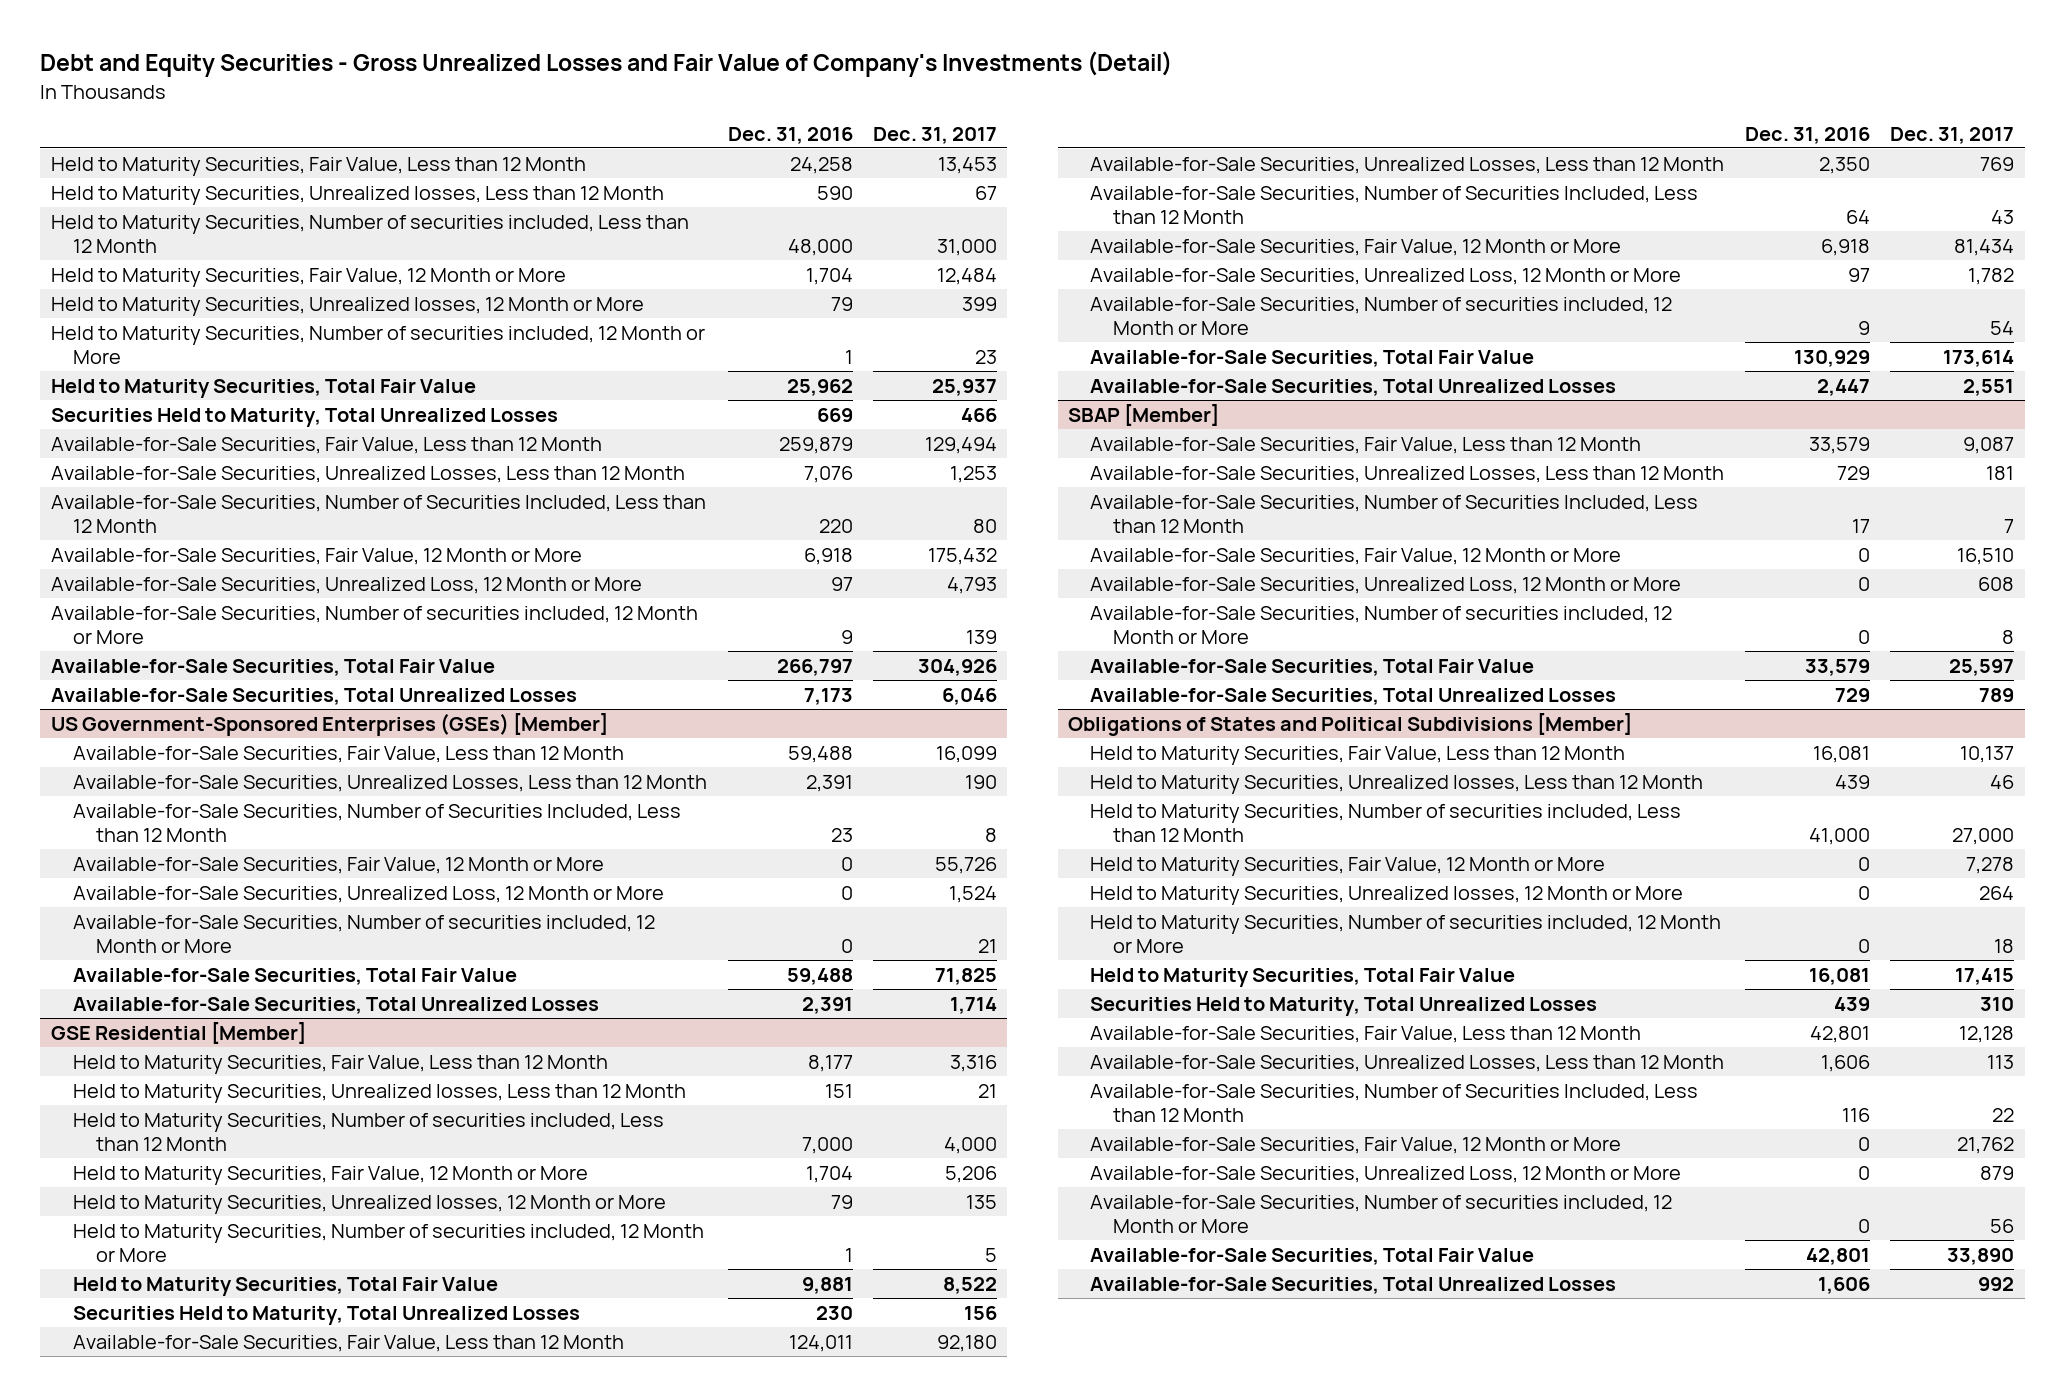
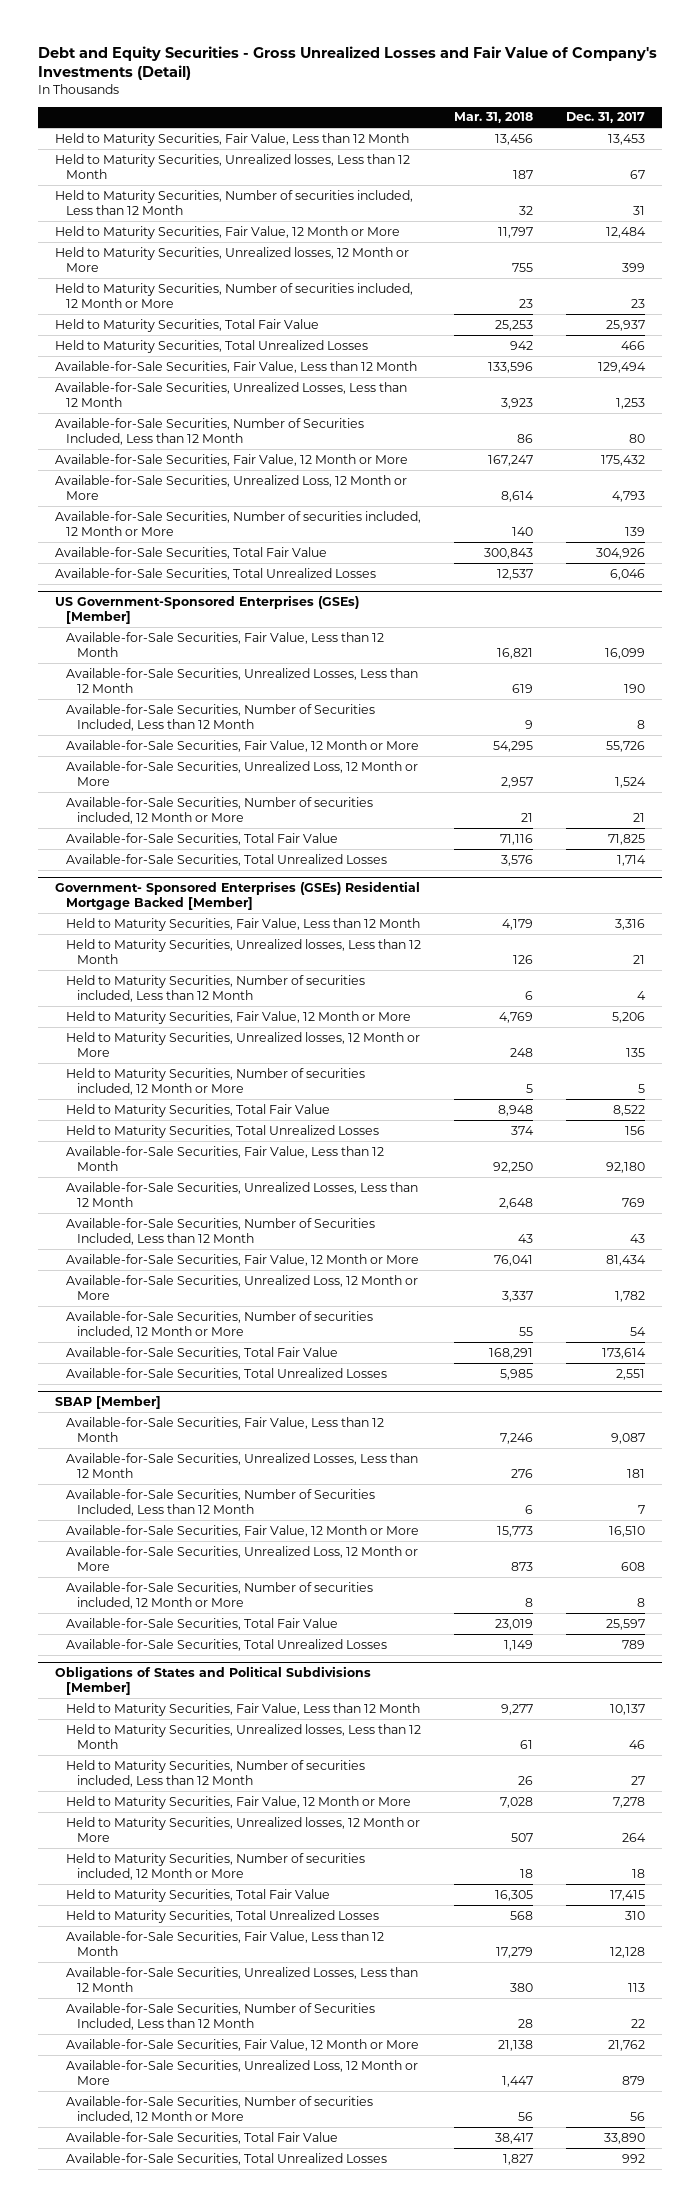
- | Dec. 31, 2016 | Dec. 31, 2017
+ | Mar. 31, 2018 | Dec. 31, 2017
- Held to Maturity Securities, Number of securities included, Less than 12 Month | 48,000 | 31,000
+ Held to Maturity Securities, Number of securities included, Less than 12 Month | 32 | 31
- Securities Held to Maturity, Total Unrealized Losses | 669 | 466
+ Held to Maturity Securities, Total Unrealized Losses | 942 | 466
- GSE Residential [Member]
+ Government- Sponsored Enterprises (GSEs) Residential Mortgage Backed [Member]
- Held to Maturity Securities, Number of securities included, Less than 12 Month | 7,000 | 4,000
+ Held to Maturity Securities, Number of securities included, Less than 12 Month | 6 | 4
- Securities Held to Maturity, Total Unrealized Losses | 230 | 156
+ Held to Maturity Securities, Total Unrealized Losses | 374 | 156
@ Obligations of States and Political Subdivisions [Member]
- Held to Maturity Securities, Number of securities included, Less than 12 Month | 41,000 | 27,000
+ Held to Maturity Securities, Number of securities included, Less than 12 Month | 26 | 27
- Securities Held to Maturity, Total Unrealized Losses | 439 | 310
+ Held to Maturity Securities, Total Unrealized Losses | 568 | 310

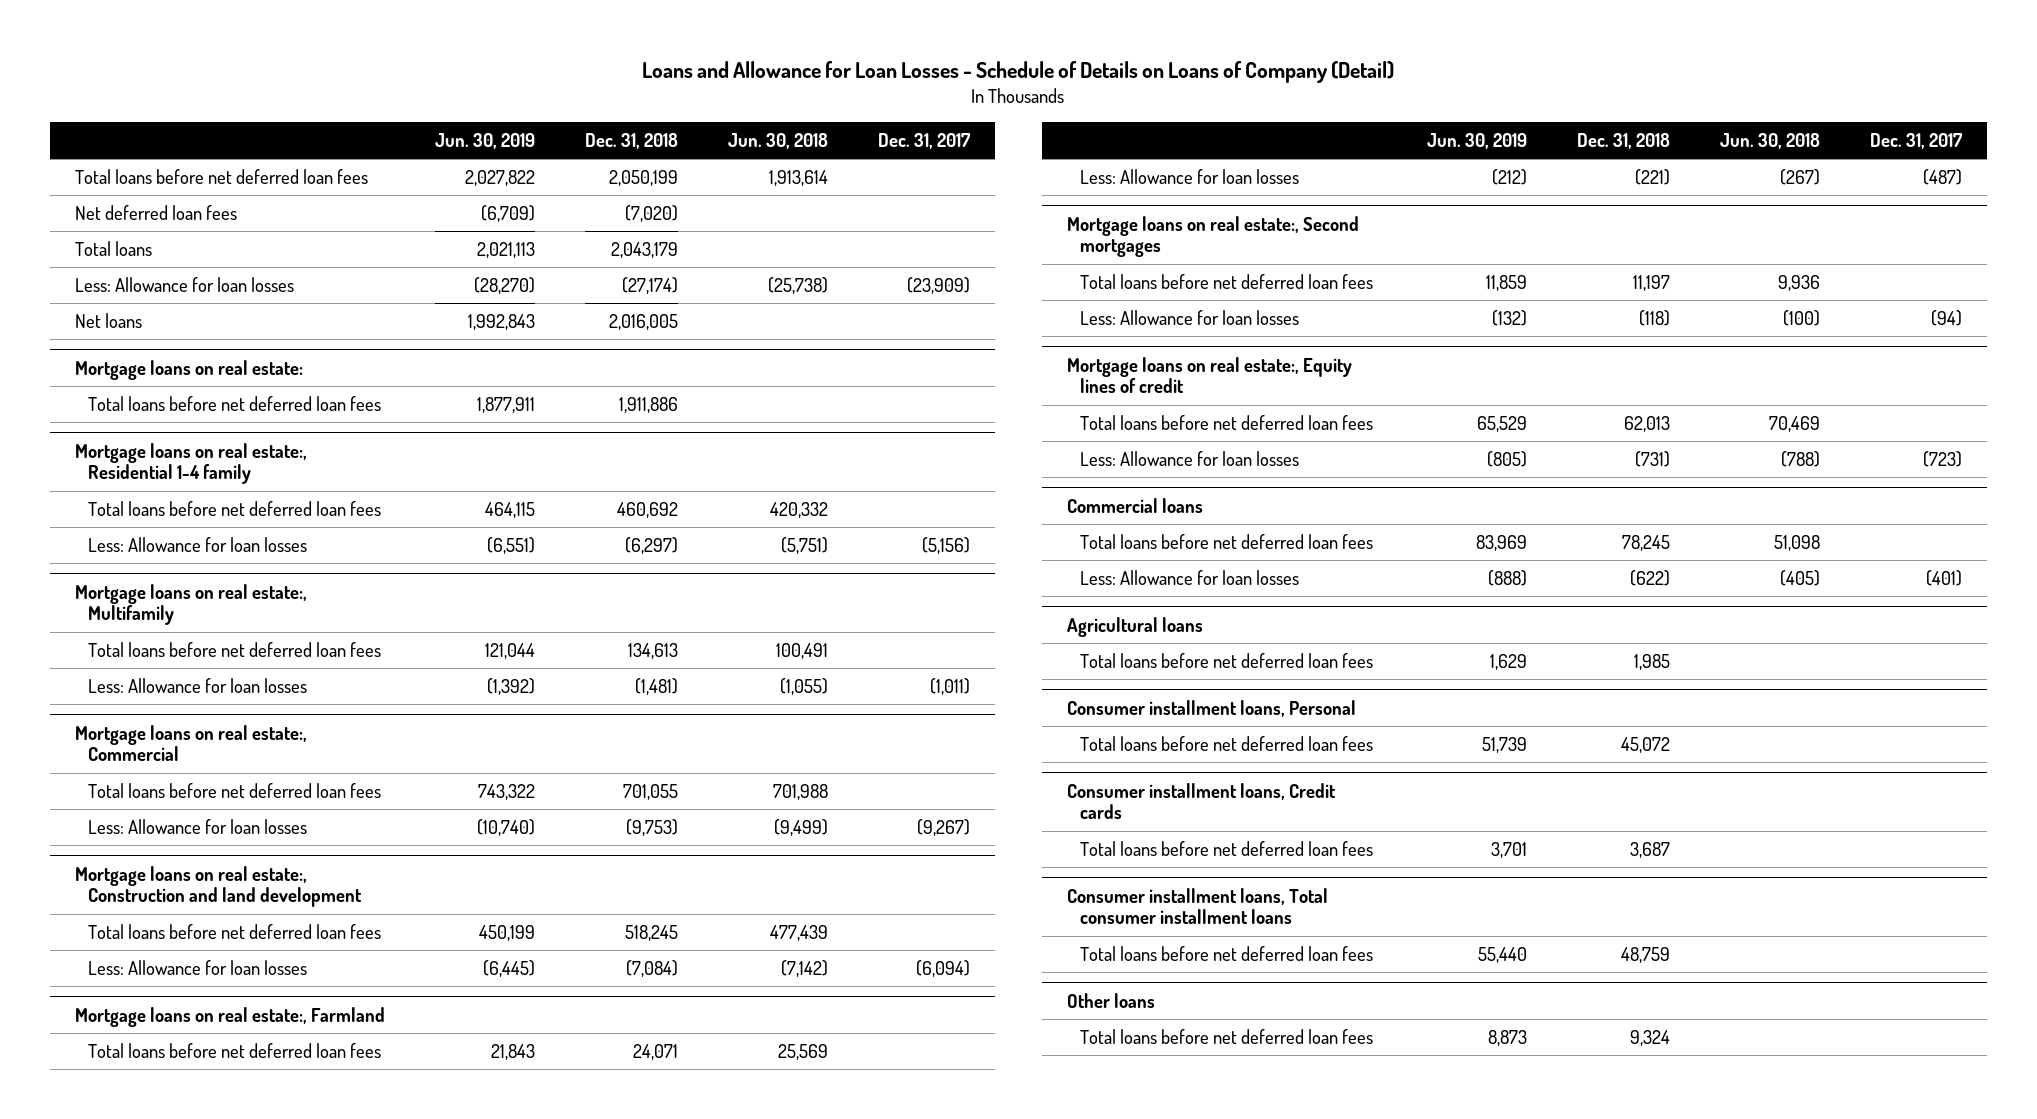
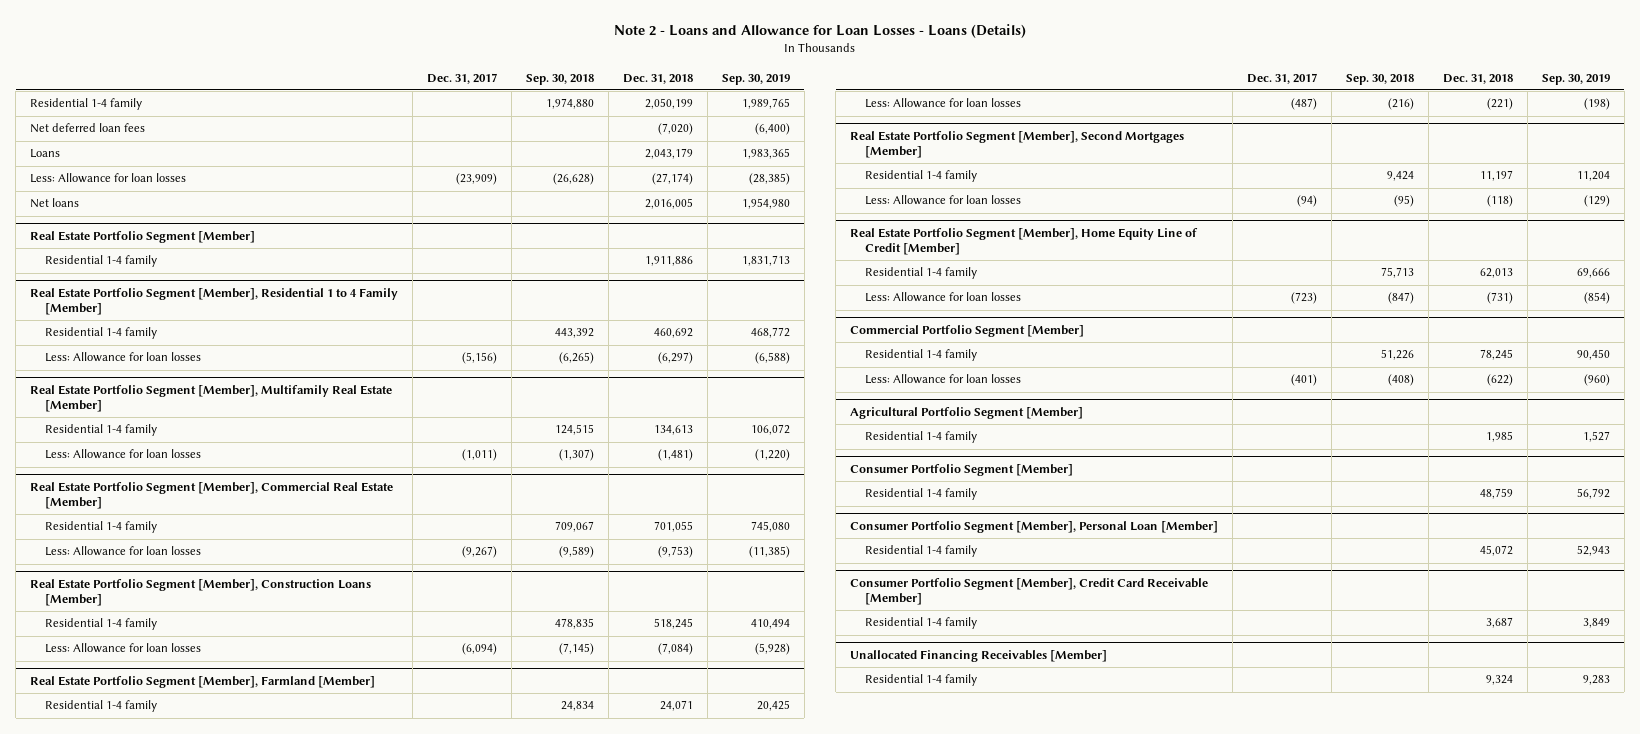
- Loans and Allowance for Loan Losses - Schedule of Details on Loans of Company (Detail)
+ Note 2 - Loans and Allowance for Loan Losses - Loans (Details)
- | Jun. 30, 2019 | Dec. 31, 2018 | Jun. 30, 2018 | Dec. 31, 2017
+ | Dec. 31, 2017 | Sep. 30, 2018 | Dec. 31, 2018 | Sep. 30, 2019
- Total loans before net deferred loan fees | 2,027,822 | 2,050,199 | 1,913,614 |
+ Residential 1-4 family | | 1,974,880 | 2,050,199 | 1,989,765
- Total loans | 2,021,113 | 2,043,179 | |
+ Loans | | | 2,043,179 | 1,983,365
- Mortgage loans on real estate:
- Total loans before net deferred loan fees | 1,877,911 | 1,911,886 | |
- Mortgage loans on real estate:, Residential 1-4 family
- Total loans before net deferred loan fees | 464,115 | 460,692 | 420,332 |
+ Real Estate Portfolio Segment [Member]
+ Residential 1-4 family | | | 1,911,886 | 1,831,713
+ Real Estate Portfolio Segment [Member], Residential 1 to 4 Family [Member]
+ Residential 1-4 family | | 443,392 | 460,692 | 468,772
- Mortgage loans on real estate:, Multifamily
- Total loans before net deferred loan fees | 121,044 | 134,613 | 100,491 |
+ Real Estate Portfolio Segment [Member], Multifamily Real Estate [Member]
+ Residential 1-4 family | | 124,515 | 134,613 | 106,072
- Mortgage loans on real estate:, Commercial
- Total loans before net deferred loan fees | 743,322 | 701,055 | 701,988 |
+ Real Estate Portfolio Segment [Member], Commercial Real Estate [Member]
+ Residential 1-4 family | | 709,067 | 701,055 | 745,080
- Mortgage loans on real estate:, Construction and land development
- Total loans before net deferred loan fees | 450,199 | 518,245 | 477,439 |
+ Real Estate Portfolio Segment [Member], Construction Loans [Member]
+ Residential 1-4 family | | 478,835 | 518,245 | 410,494
- Mortgage loans on real estate:, Farmland
- Total loans before net deferred loan fees | 21,843 | 24,071 | 25,569 |
+ Real Estate Portfolio Segment [Member], Farmland [Member]
+ Residential 1-4 family | | 24,834 | 24,071 | 20,425
- Mortgage loans on real estate:, Second mortgages
- Total loans before net deferred loan fees | 11,859 | 11,197 | 9,936 |
+ Real Estate Portfolio Segment [Member], Second Mortgages [Member]
+ Residential 1-4 family | | 9,424 | 11,197 | 11,204
- Mortgage loans on real estate:, Equity lines of credit
- Total loans before net deferred loan fees | 65,529 | 62,013 | 70,469 |
+ Real Estate Portfolio Segment [Member], Home Equity Line of Credit [Member]
+ Residential 1-4 family | | 75,713 | 62,013 | 69,666
- Commercial loans
- Total loans before net deferred loan fees | 83,969 | 78,245 | 51,098 |
+ Commercial Portfolio Segment [Member]
+ Residential 1-4 family | | 51,226 | 78,245 | 90,450
- Agricultural loans
- Total loans before net deferred loan fees | 1,629 | 1,985 | |
- Consumer installment loans, Personal
- Total loans before net deferred loan fees | 51,739 | 45,072 | |
- Consumer installment loans, Credit cards
- Total loans before net deferred loan fees | 3,701 | 3,687 | |
- Consumer installment loans, Total consumer installment loans
- Total loans before net deferred loan fees | 55,440 | 48,759 | |
- Other loans
- Total loans before net deferred loan fees | 8,873 | 9,324 | |
+ Agricultural Portfolio Segment [Member]
+ Residential 1-4 family | | | 1,985 | 1,527
+ Consumer Portfolio Segment [Member]
+ Residential 1-4 family | | | 48,759 | 56,792
+ Consumer Portfolio Segment [Member], Personal Loan [Member]
+ Residential 1-4 family | | | 45,072 | 52,943
+ Consumer Portfolio Segment [Member], Credit Card Receivable [Member]
+ Residential 1-4 family | | | 3,687 | 3,849
+ Unallocated Financing Receivables [Member]
+ Residential 1-4 family | | | 9,324 | 9,283

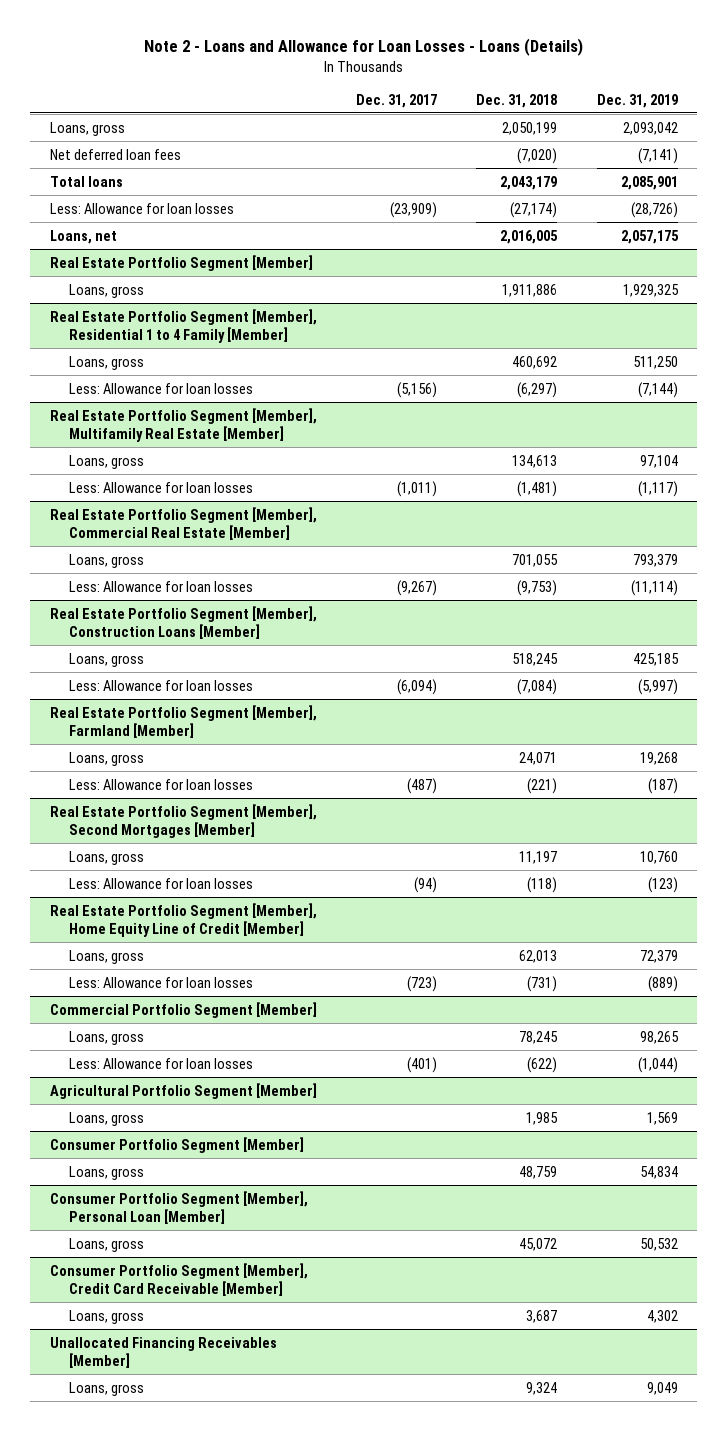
- | Dec. 31, 2017 | Sep. 30, 2018 | Dec. 31, 2018 | Sep. 30, 2019
+ | Dec. 31, 2017 | Dec. 31, 2018 | Dec. 31, 2019
- Residential 1-4 family | | 1,974,880 | 2,050,199 | 1,989,765
+ Loans, gross | | 2,050,199 | 2,093,042
- Loans | | | 2,043,179 | 1,983,365
+ Total loans | | 2,043,179 | 2,085,901
- Net loans | | | 2,016,005 | 1,954,980
+ Loans, net | | 2,016,005 | 2,057,175
@ Real Estate Portfolio Segment [Member]
- Residential 1-4 family | | | 1,911,886 | 1,831,713
+ Loans, gross | | 1,911,886 | 1,929,325
@ Real Estate Portfolio Segment [Member], Residential 1 to 4 Family [Member]
- Residential 1-4 family | | 443,392 | 460,692 | 468,772
+ Loans, gross | | 460,692 | 511,250
@ Real Estate Portfolio Segment [Member], Multifamily Real Estate [Member]
- Residential 1-4 family | | 124,515 | 134,613 | 106,072
+ Loans, gross | | 134,613 | 97,104
@ Real Estate Portfolio Segment [Member], Commercial Real Estate [Member]
- Residential 1-4 family | | 709,067 | 701,055 | 745,080
+ Loans, gross | | 701,055 | 793,379
@ Real Estate Portfolio Segment [Member], Construction Loans [Member]
- Residential 1-4 family | | 478,835 | 518,245 | 410,494
+ Loans, gross | | 518,245 | 425,185
@ Real Estate Portfolio Segment [Member], Farmland [Member]
- Residential 1-4 family | | 24,834 | 24,071 | 20,425
+ Loans, gross | | 24,071 | 19,268
@ Real Estate Portfolio Segment [Member], Second Mortgages [Member]
- Residential 1-4 family | | 9,424 | 11,197 | 11,204
+ Loans, gross | | 11,197 | 10,760
@ Real Estate Portfolio Segment [Member], Home Equity Line of Credit [Member]
- Residential 1-4 family | | 75,713 | 62,013 | 69,666
+ Loans, gross | | 62,013 | 72,379
@ Commercial Portfolio Segment [Member]
- Residential 1-4 family | | 51,226 | 78,245 | 90,450
+ Loans, gross | | 78,245 | 98,265
@ Agricultural Portfolio Segment [Member]
- Residential 1-4 family | | | 1,985 | 1,527
+ Loans, gross | | 1,985 | 1,569
@ Consumer Portfolio Segment [Member]
- Residential 1-4 family | | | 48,759 | 56,792
+ Loans, gross | | 48,759 | 54,834
@ Consumer Portfolio Segment [Member], Personal Loan [Member]
- Residential 1-4 family | | | 45,072 | 52,943
+ Loans, gross | | 45,072 | 50,532
@ Consumer Portfolio Segment [Member], Credit Card Receivable [Member]
- Residential 1-4 family | | | 3,687 | 3,849
+ Loans, gross | | 3,687 | 4,302
@ Unallocated Financing Receivables [Member]
- Residential 1-4 family | | | 9,324 | 9,283
+ Loans, gross | | 9,324 | 9,049

